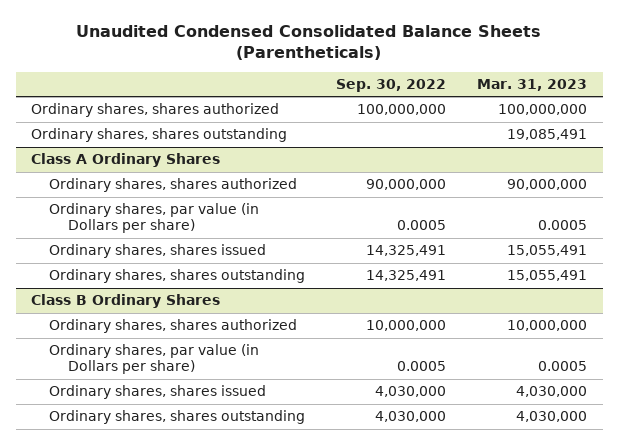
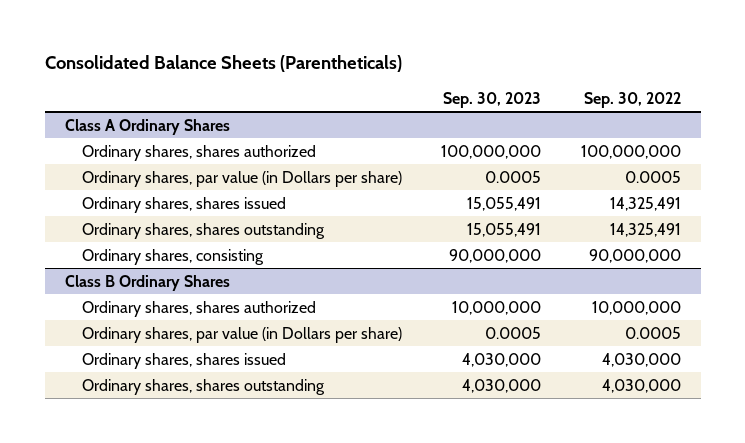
- Unaudited Condensed Consolidated Balance Sheets (Parentheticals)
+ Consolidated Balance Sheets (Parentheticals)
- | Sep. 30, 2022 | Mar. 31, 2023
+ | Sep. 30, 2023 | Sep. 30, 2022
- Ordinary shares, shares authorized | 100,000,000 | 100,000,000
- Ordinary shares, shares outstanding | | 19,085,491
@ Class A Ordinary Shares
- Ordinary shares, shares authorized | 90,000,000 | 90,000,000
+ Ordinary shares, shares authorized | 100,000,000 | 100,000,000
+ Ordinary shares, consisting | 90,000,000 | 90,000,000

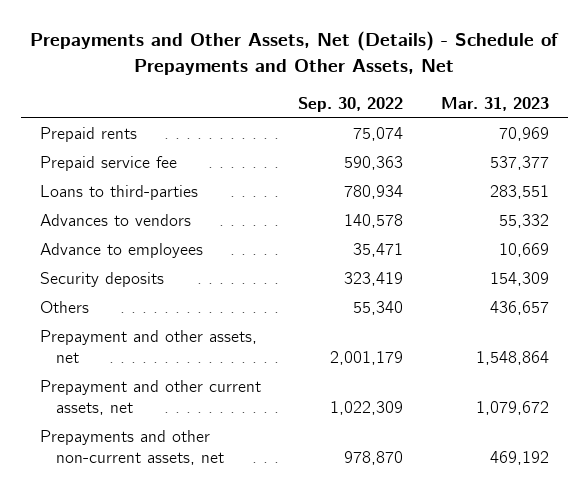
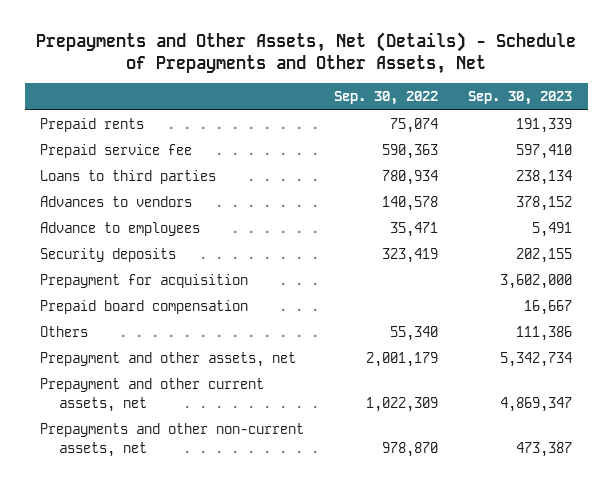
- | Sep. 30, 2022 | Mar. 31, 2023
+ | Sep. 30, 2022 | Sep. 30, 2023
- Loans to third-parties | 780,934 | 283,551
+ Loans to third parties | 780,934 | 238,134
+ Prepayment for acquisition | | 3,602,000
+ Prepaid board compensation | | 16,667

